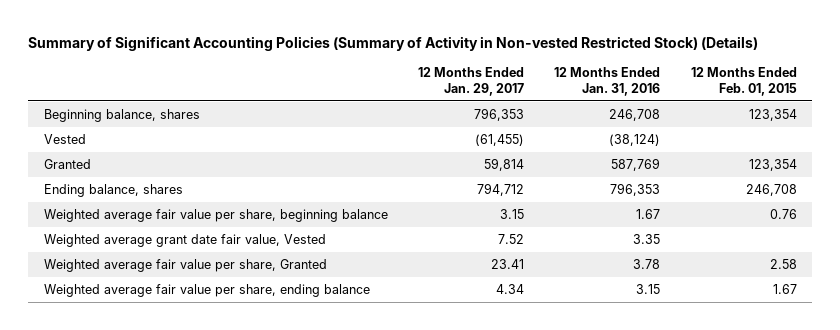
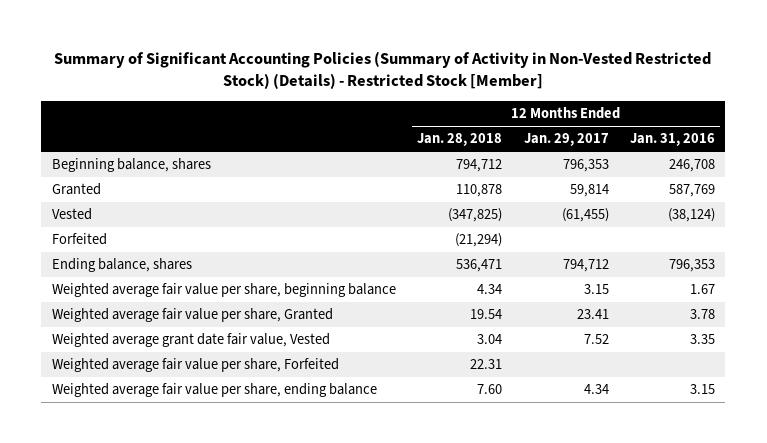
- Summary of Significant Accounting Policies (Summary of Activity in Non-vested Restricted Stock) (Details)
+ Summary of Significant Accounting Policies (Summary of Activity in Non-Vested Restricted Stock) (Details) - Restricted Stock [Member]
- | 12 Months Ended Jan. 29, 2017 | 12 Months Ended Jan. 31, 2016 | 12 Months Ended Feb. 01, 2015
+ | 12 Months Ended Jan. 28, 2018 | 12 Months Ended Jan. 29, 2017 | 12 Months Ended Jan. 31, 2016
moved down: Vested | (347,825) | (61,455) | (38,124)
+ Forfeited | (21,294) | |
moved down: Weighted average grant date fair value, Vested | 3.04 | 7.52 | 3.35
+ Weighted average fair value per share, Forfeited | 22.31 | |

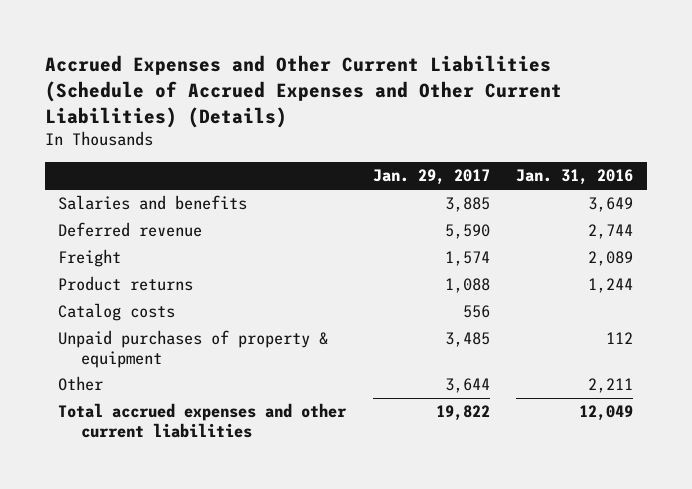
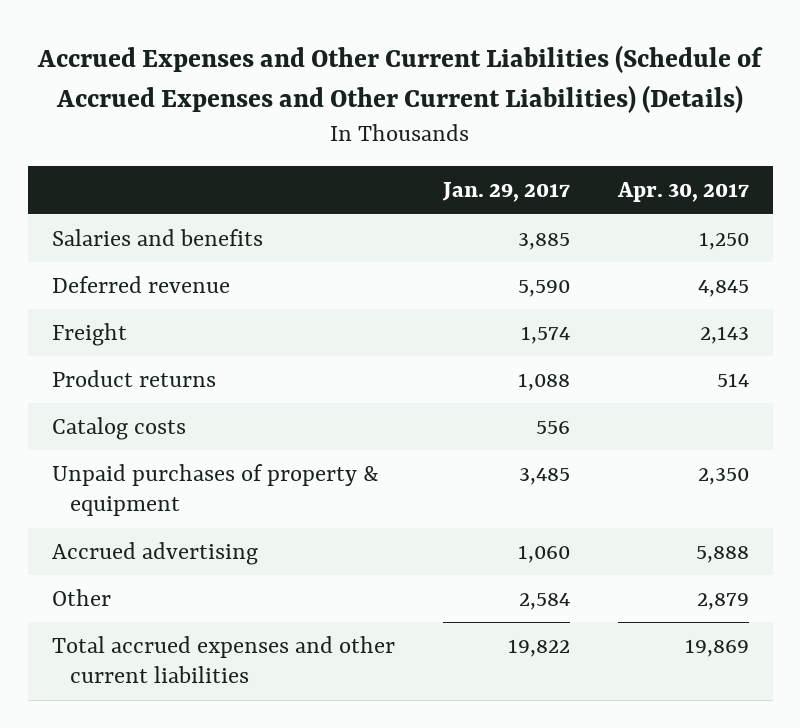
- | Jan. 29, 2017 | Jan. 31, 2016
+ | Jan. 29, 2017 | Apr. 30, 2017
- Other | 3,644 | 2,211
+ Accrued advertising | 1,060 | 5,888
+ Other | 2,584 | 2,879

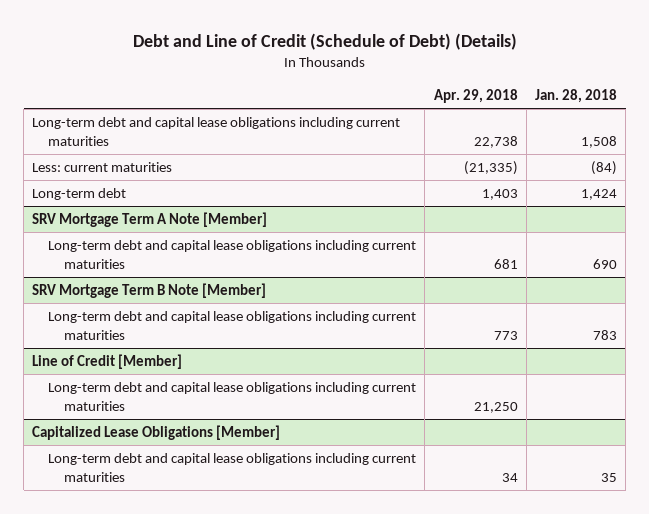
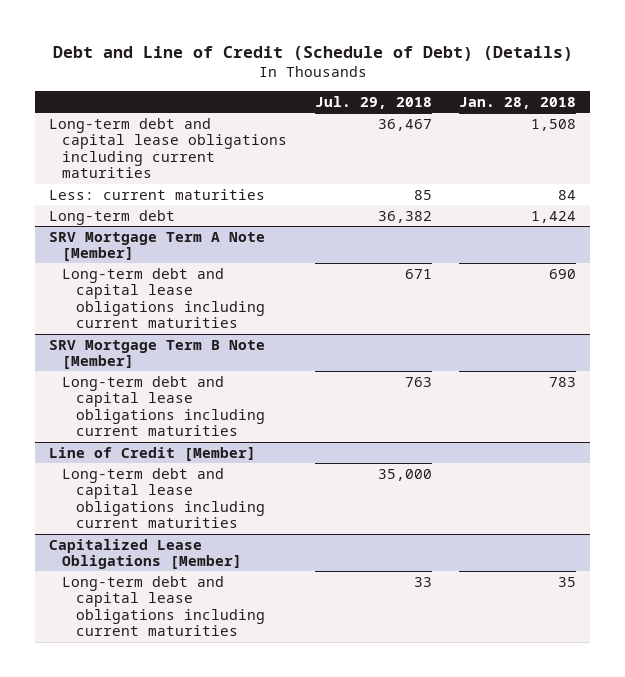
- | Apr. 29, 2018 | Jan. 28, 2018
+ | Jul. 29, 2018 | Jan. 28, 2018
- Less: current maturities | (21,335) | (84)
+ Less: current maturities | 85 | 84

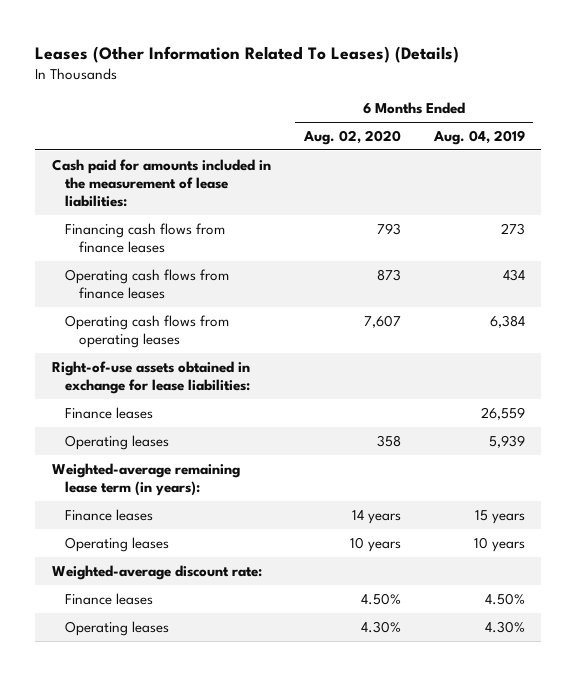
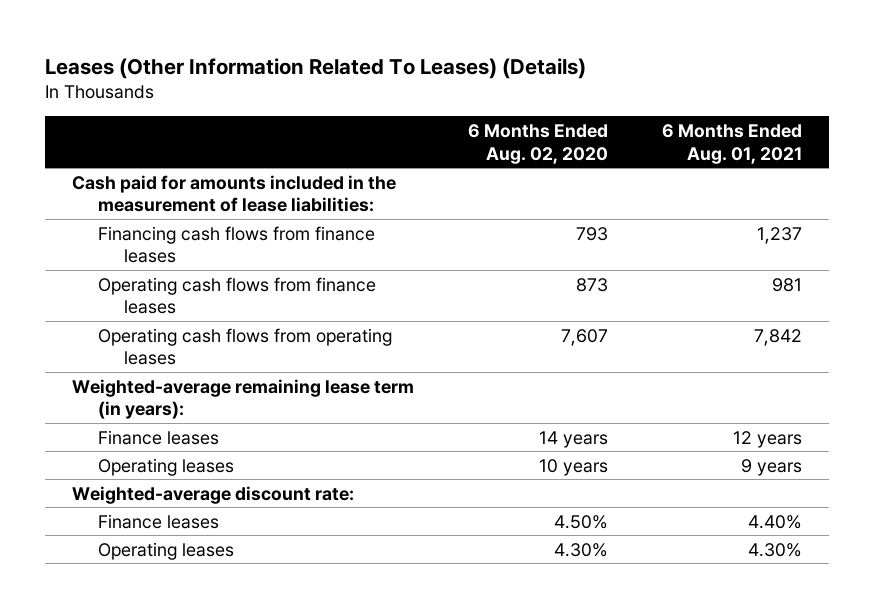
- | 6 Months Ended Aug. 02, 2020 | 6 Months Ended Aug. 04, 2019
+ | 6 Months Ended Aug. 02, 2020 | 6 Months Ended Aug. 01, 2021
- Right-of-use assets obtained in exchange for lease liabilities:
- Finance leases | | 26,559
- Operating leases | 358 | 5,939

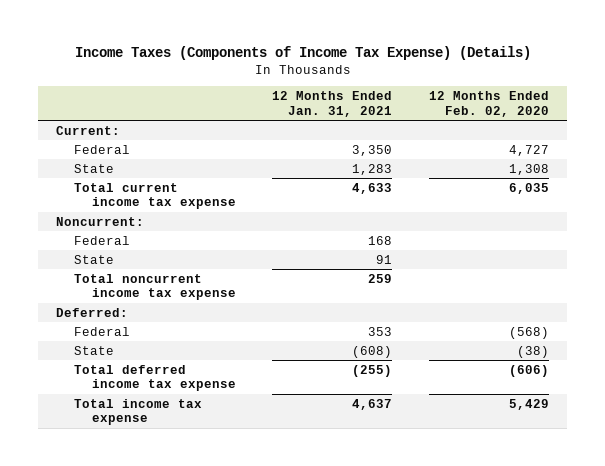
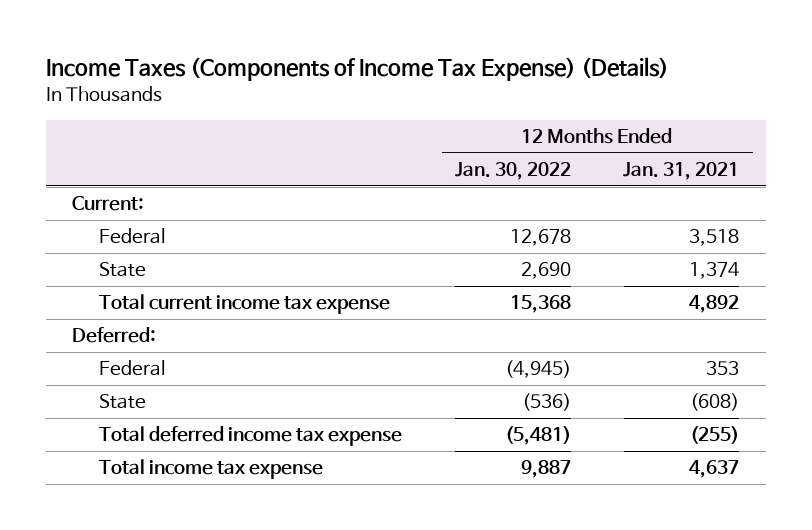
- | 12 Months Ended Jan. 31, 2021 | 12 Months Ended Feb. 02, 2020
+ | 12 Months Ended Jan. 30, 2022 | 12 Months Ended Jan. 31, 2021
- Federal | 3,350 | 4,727
- State | 1,283 | 1,308
- Total current income tax expense | 4,633 | 6,035
- Noncurrent:
- Federal | 168 |
- State | 91 |
- Total noncurrent income tax expense | 259 |
+ Federal | 12,678 | 3,518
+ State | 2,690 | 1,374
+ Total current income tax expense | 15,368 | 4,892

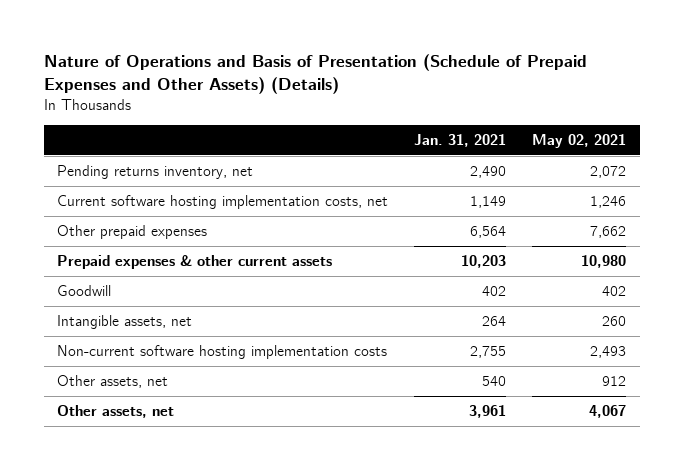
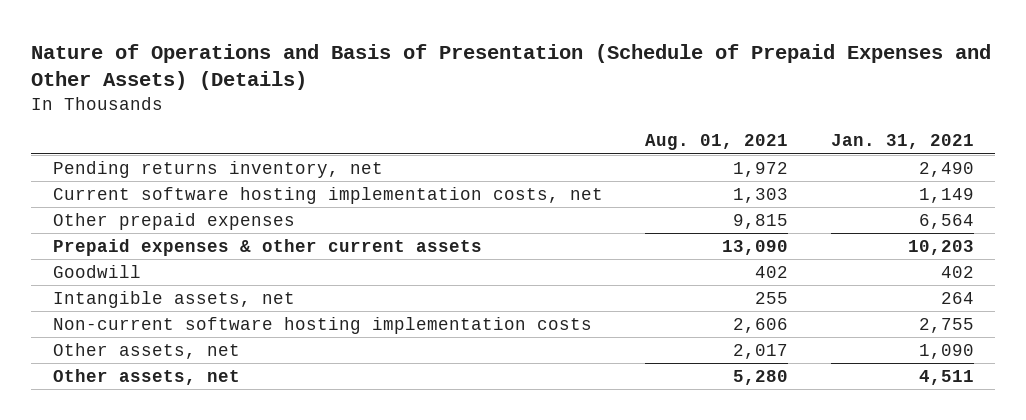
- | Jan. 31, 2021 | May 02, 2021
+ | Aug. 01, 2021 | Jan. 31, 2021
- Other assets, net | 540 | 912
- Other assets, net | 3,961 | 4,067
+ Other assets, net | 2,017 | 1,090
+ Other assets, net | 5,280 | 4,511

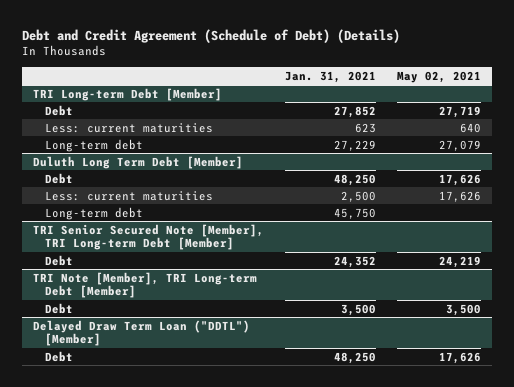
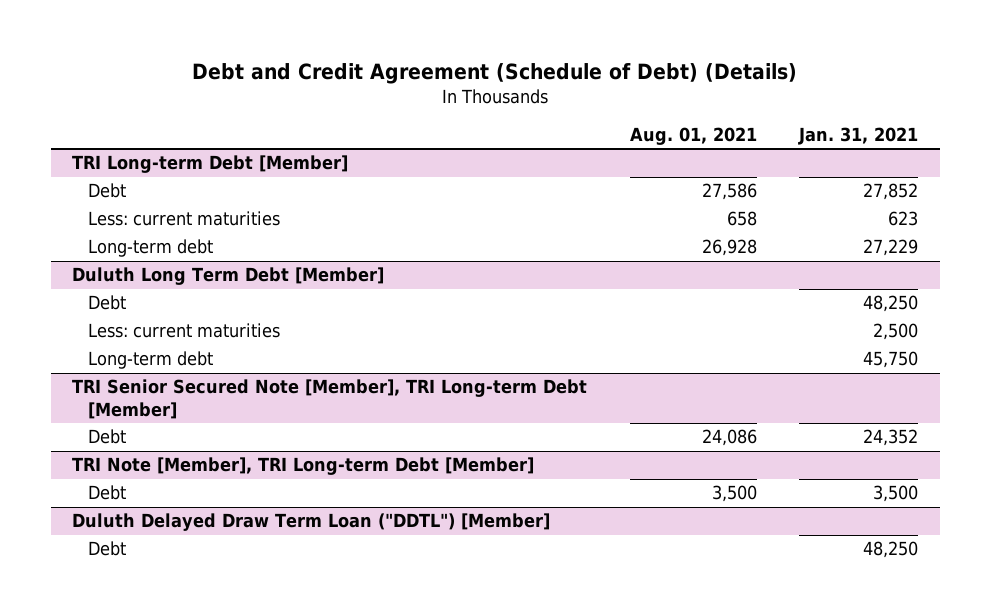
- | Jan. 31, 2021 | May 02, 2021
+ | Aug. 01, 2021 | Jan. 31, 2021
- Delayed Draw Term Loan ("DDTL") [Member]
+ Duluth Delayed Draw Term Loan ("DDTL") [Member]

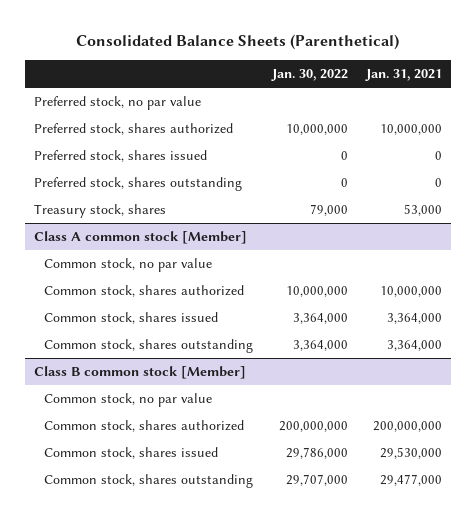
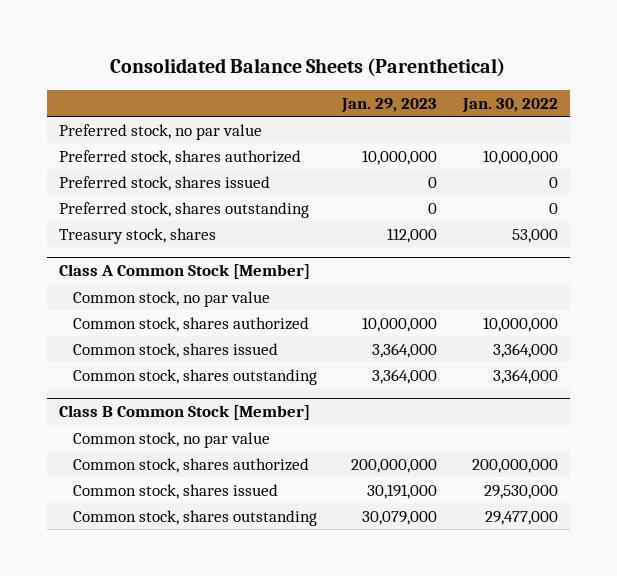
- | Jan. 30, 2022 | Jan. 31, 2021
+ | Jan. 29, 2023 | Jan. 30, 2022
- Treasury stock, shares | 79,000 | 53,000
- Class A common stock [Member]
+ Treasury stock, shares | 112,000 | 53,000
+ Class A Common Stock [Member]
- Class B common stock [Member]
+ Class B Common Stock [Member]
- Common stock, shares issued | 29,786,000 | 29,530,000
- Common stock, shares outstanding | 29,707,000 | 29,477,000
+ Common stock, shares issued | 30,191,000 | 29,530,000
+ Common stock, shares outstanding | 30,079,000 | 29,477,000

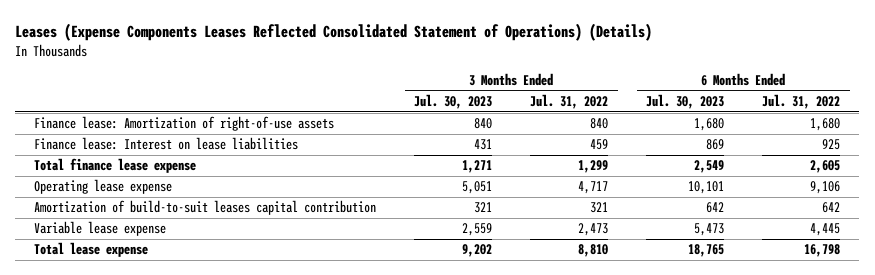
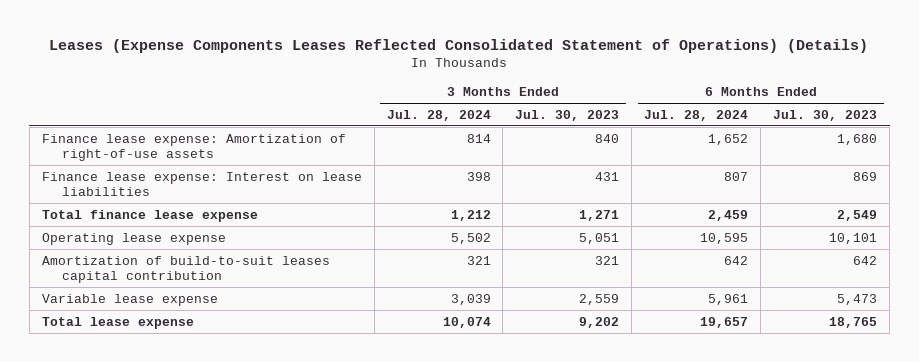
- | 3 Months Ended Jul. 30, 2023 | 3 Months Ended Jul. 31, 2022 | 6 Months Ended Jul. 30, 2023 | 6 Months Ended Jul. 31, 2022
+ | 3 Months Ended Jul. 28, 2024 | 3 Months Ended Jul. 30, 2023 | 6 Months Ended Jul. 28, 2024 | 6 Months Ended Jul. 30, 2023
- Finance lease: Amortization of right-of-use assets | 840 | 840 | 1,680 | 1,680
- Finance lease: Interest on lease liabilities | 431 | 459 | 869 | 925
+ Finance lease expense: Amortization of right-of-use assets | 814 | 840 | 1,652 | 1,680
+ Finance lease expense: Interest on lease liabilities | 398 | 431 | 807 | 869

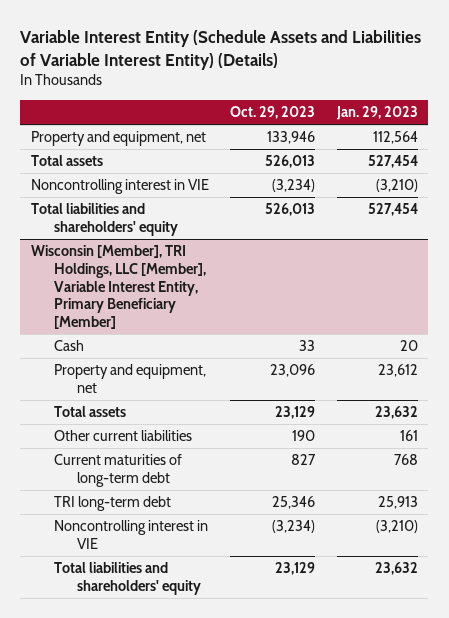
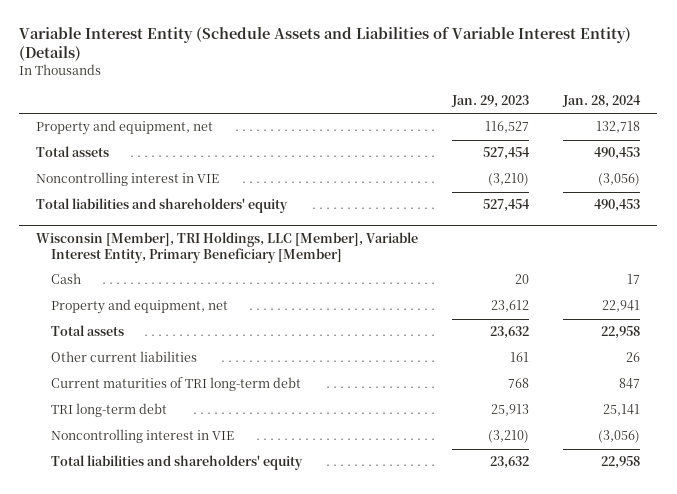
- | Oct. 29, 2023 | Jan. 29, 2023
+ | Jan. 29, 2023 | Jan. 28, 2024
- Property and equipment, net | 133,946 | 112,564
+ Property and equipment, net | 116,527 | 132,718
@ Wisconsin [Member], TRI Holdings, LLC [Member], Variable Interest Entity, Primary Beneficiary [Member]
- Current maturities of long-term debt | 827 | 768
+ Current maturities of TRI long-term debt | 768 | 847

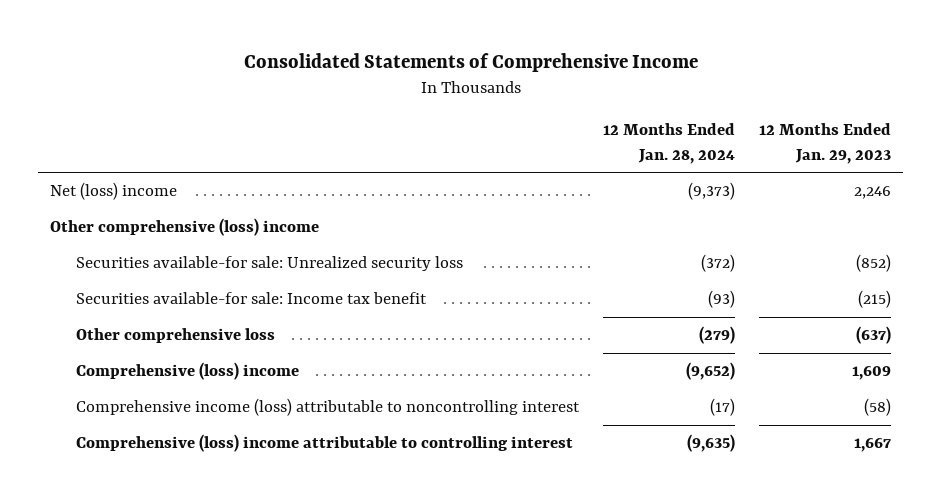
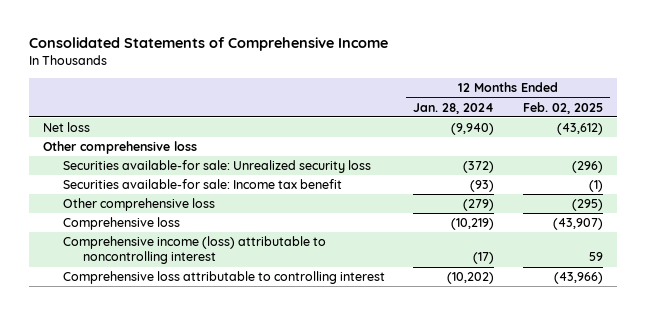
- | 12 Months Ended Jan. 28, 2024 | 12 Months Ended Jan. 29, 2023
+ | 12 Months Ended Jan. 28, 2024 | 12 Months Ended Feb. 02, 2025
- Net (loss) income | (9,373) | 2,246
- Other comprehensive (loss) income
+ Net loss | (9,940) | (43,612)
+ Other comprehensive loss
- Comprehensive (loss) income | (9,652) | 1,609
+ Comprehensive loss | (10,219) | (43,907)
- Comprehensive (loss) income attributable to controlling interest | (9,635) | 1,667
+ Comprehensive loss attributable to controlling interest | (10,202) | (43,966)

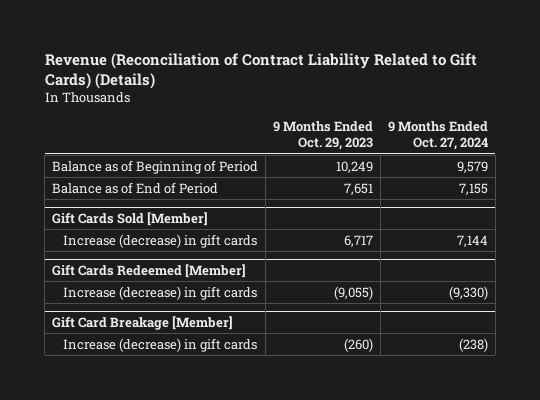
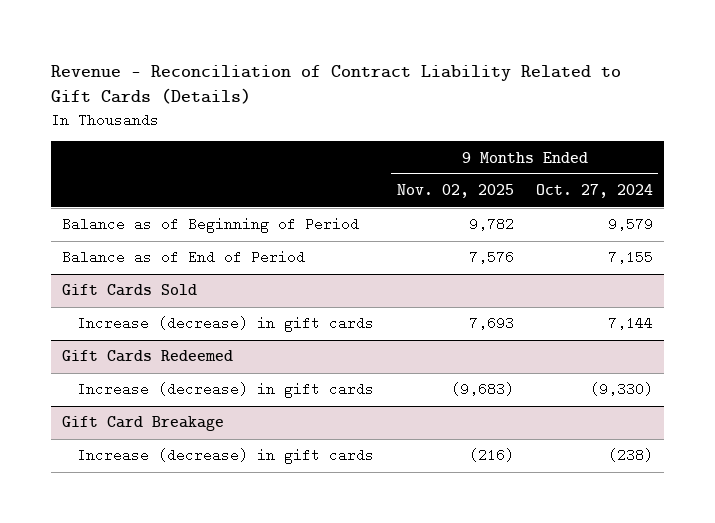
- Revenue (Reconciliation of Contract Liability Related to Gift Cards) (Details)
+ Revenue - Reconciliation of Contract Liability Related to Gift Cards (Details)
- | 9 Months Ended Oct. 29, 2023 | 9 Months Ended Oct. 27, 2024
+ | 9 Months Ended Nov. 02, 2025 | 9 Months Ended Oct. 27, 2024
- Gift Cards Sold [Member]
+ Gift Cards Sold
- Gift Cards Redeemed [Member]
+ Gift Cards Redeemed
- Gift Card Breakage [Member]
+ Gift Card Breakage

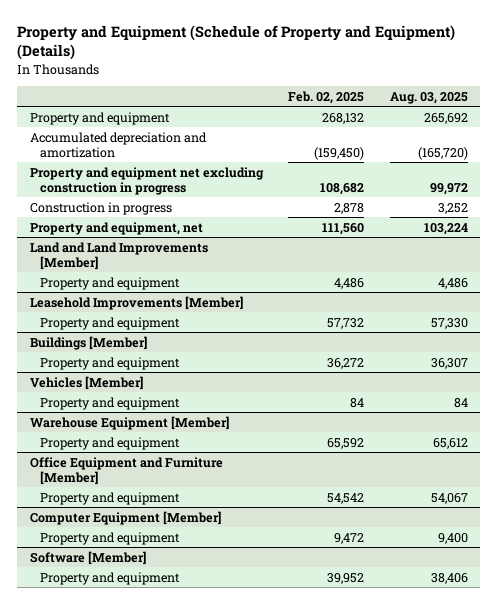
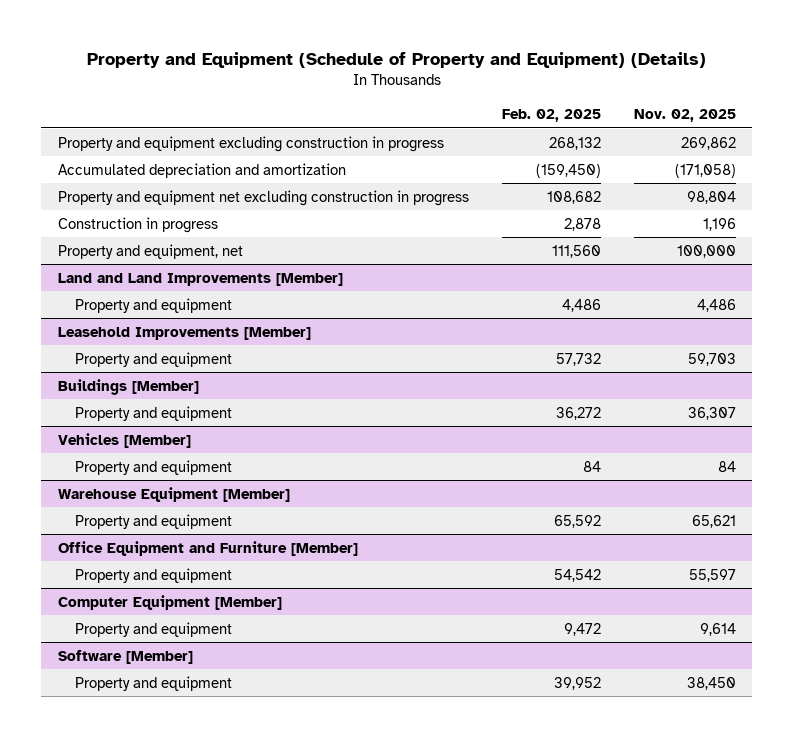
- | Feb. 02, 2025 | Aug. 03, 2025
+ | Feb. 02, 2025 | Nov. 02, 2025
- Property and equipment | 268,132 | 265,692
+ Property and equipment excluding construction in progress | 268,132 | 269,862

